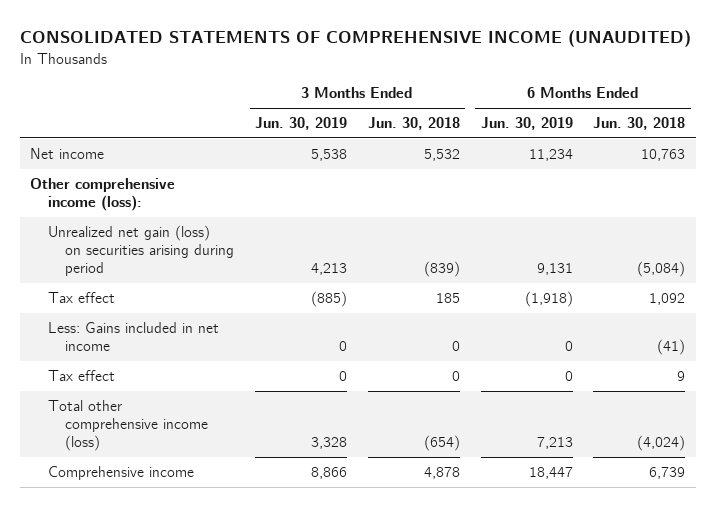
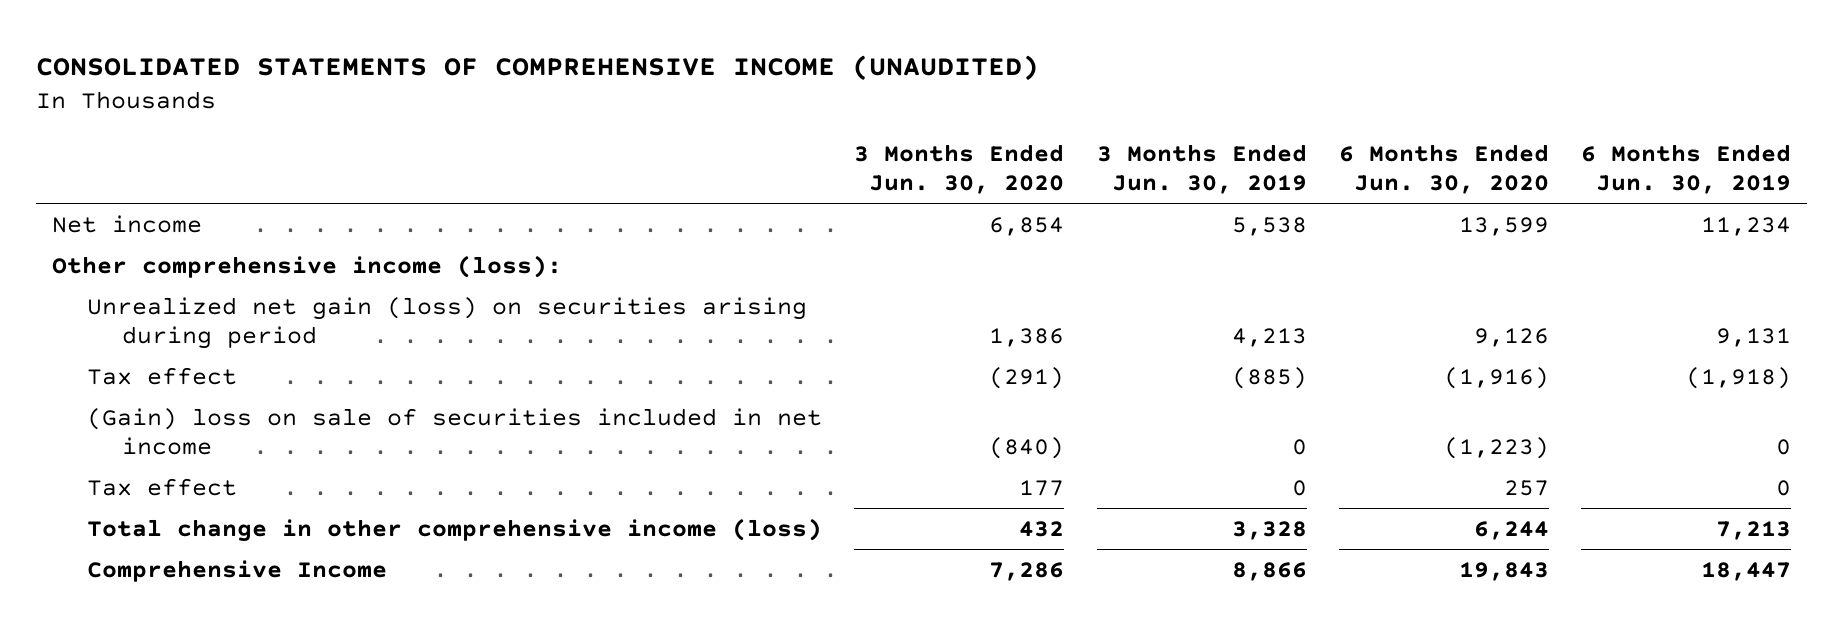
- | 3 Months Ended Jun. 30, 2019 | 3 Months Ended Jun. 30, 2018 | 6 Months Ended Jun. 30, 2019 | 6 Months Ended Jun. 30, 2018
+ | 3 Months Ended Jun. 30, 2020 | 3 Months Ended Jun. 30, 2019 | 6 Months Ended Jun. 30, 2020 | 6 Months Ended Jun. 30, 2019
- Less: Gains included in net income | 0 | 0 | 0 | (41)
+ (Gain) loss on sale of securities included in net income | (840) | 0 | (1,223) | 0
- Total other comprehensive income (loss) | 3,328 | (654) | 7,213 | (4,024)
- Comprehensive income | 8,866 | 4,878 | 18,447 | 6,739
+ Total change in other comprehensive income (loss) | 432 | 3,328 | 6,244 | 7,213
+ Comprehensive Income | 7,286 | 8,866 | 19,843 | 18,447

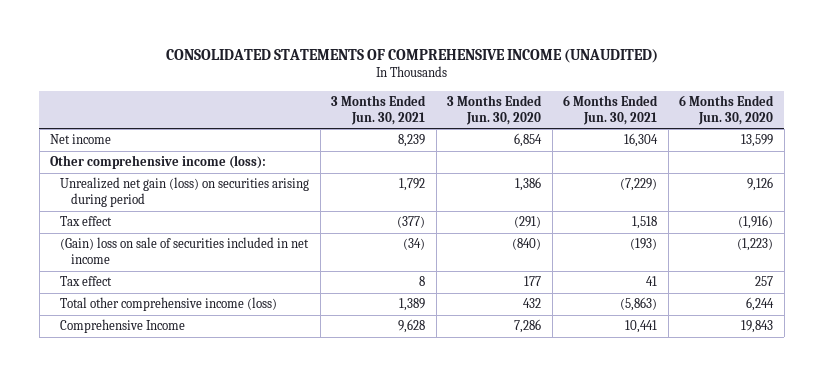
- | 3 Months Ended Jun. 30, 2020 | 3 Months Ended Jun. 30, 2019 | 6 Months Ended Jun. 30, 2020 | 6 Months Ended Jun. 30, 2019
+ | 3 Months Ended Jun. 30, 2021 | 3 Months Ended Jun. 30, 2020 | 6 Months Ended Jun. 30, 2021 | 6 Months Ended Jun. 30, 2020
- Total change in other comprehensive income (loss) | 432 | 3,328 | 6,244 | 7,213
+ Total other comprehensive income (loss) | 1,389 | 432 | (5,863) | 6,244

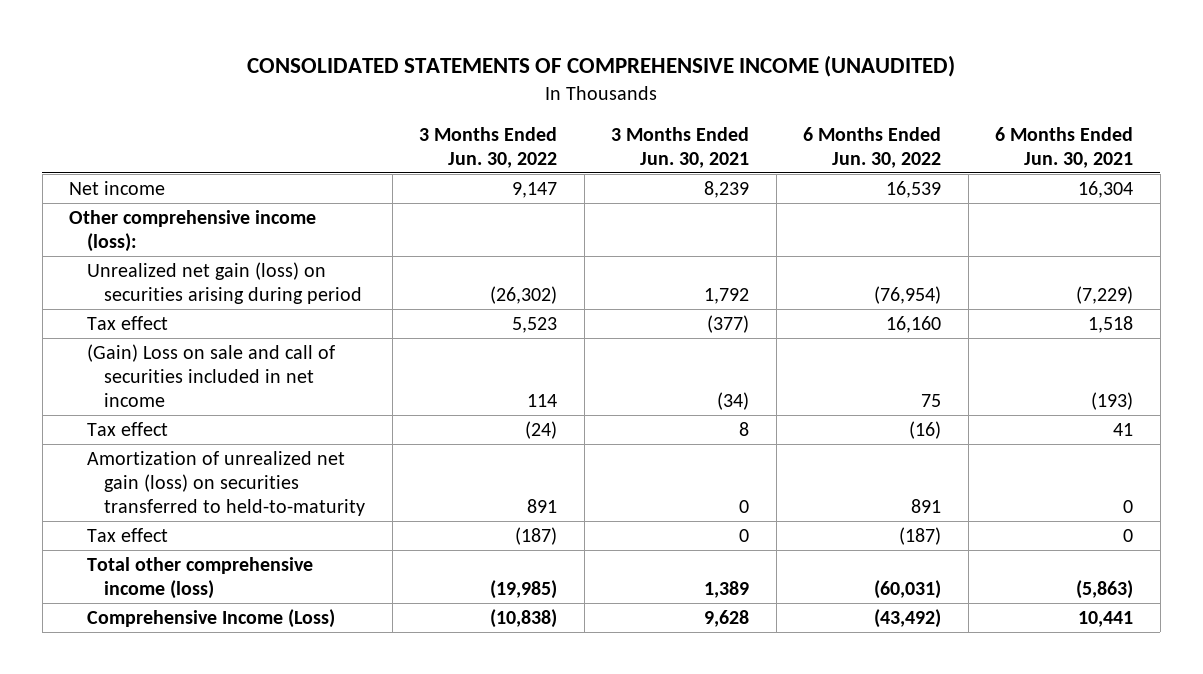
- | 3 Months Ended Jun. 30, 2021 | 3 Months Ended Jun. 30, 2020 | 6 Months Ended Jun. 30, 2021 | 6 Months Ended Jun. 30, 2020
+ | 3 Months Ended Jun. 30, 2022 | 3 Months Ended Jun. 30, 2021 | 6 Months Ended Jun. 30, 2022 | 6 Months Ended Jun. 30, 2021
- (Gain) loss on sale of securities included in net income | (34) | (840) | (193) | (1,223)
+ (Gain) Loss on sale and call of securities included in net income | 114 | (34) | 75 | (193)
+ Amortization of unrealized net gain (loss) on securities transferred to held-to-maturity | 891 | 0 | 891 | 0
+ Tax effect | (187) | 0 | (187) | 0
- Comprehensive Income | 9,628 | 7,286 | 10,441 | 19,843
+ Comprehensive Income (Loss) | (10,838) | 9,628 | (43,492) | 10,441

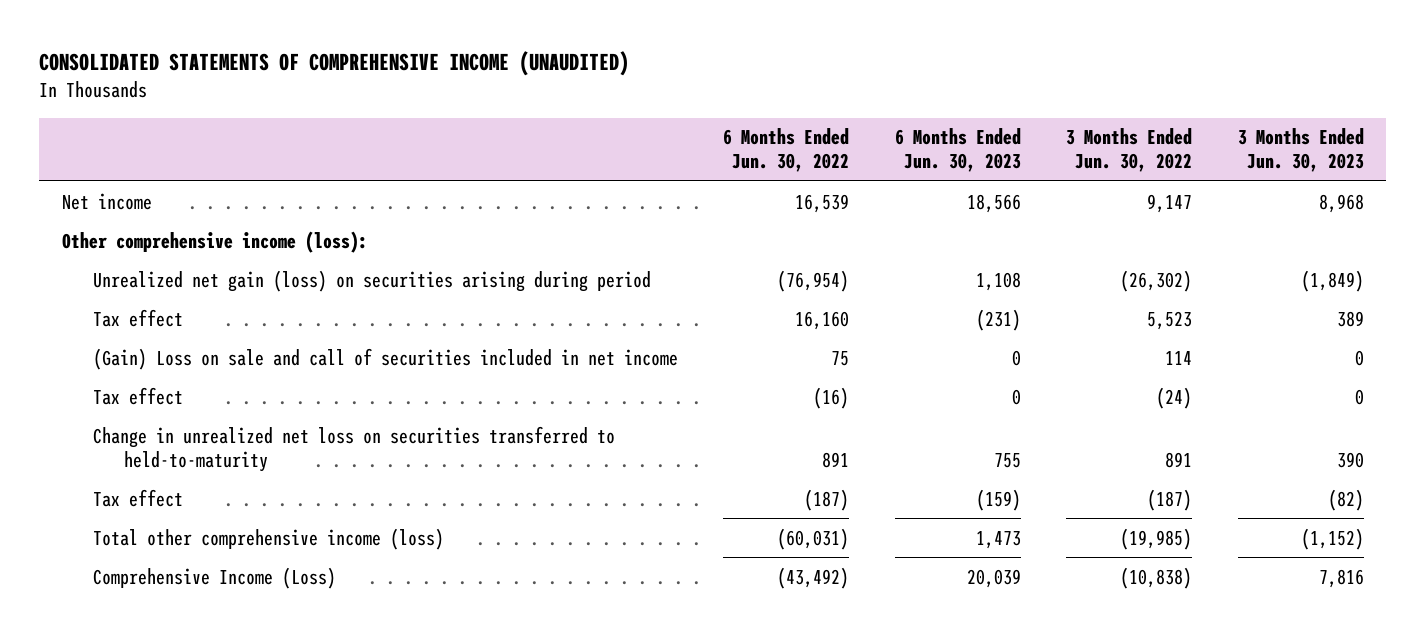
- | 3 Months Ended Jun. 30, 2022 | 3 Months Ended Jun. 30, 2021 | 6 Months Ended Jun. 30, 2022 | 6 Months Ended Jun. 30, 2021
+ | 6 Months Ended Jun. 30, 2022 | 6 Months Ended Jun. 30, 2023 | 3 Months Ended Jun. 30, 2022 | 3 Months Ended Jun. 30, 2023
- Amortization of unrealized net gain (loss) on securities transferred to held-to-maturity | 891 | 0 | 891 | 0
+ Change in unrealized net loss on securities transferred to held-to-maturity | 891 | 755 | 891 | 390

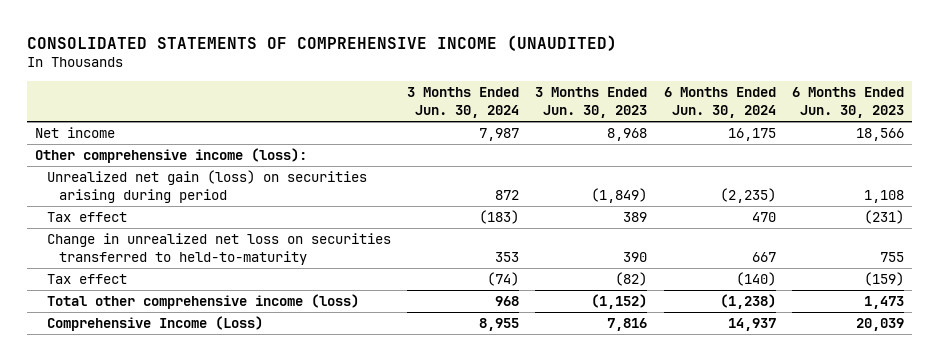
- | 6 Months Ended Jun. 30, 2022 | 6 Months Ended Jun. 30, 2023 | 3 Months Ended Jun. 30, 2022 | 3 Months Ended Jun. 30, 2023
+ | 3 Months Ended Jun. 30, 2024 | 3 Months Ended Jun. 30, 2023 | 6 Months Ended Jun. 30, 2024 | 6 Months Ended Jun. 30, 2023
- (Gain) Loss on sale and call of securities included in net income | 75 | 0 | 114 | 0
- Tax effect | (16) | 0 | (24) | 0

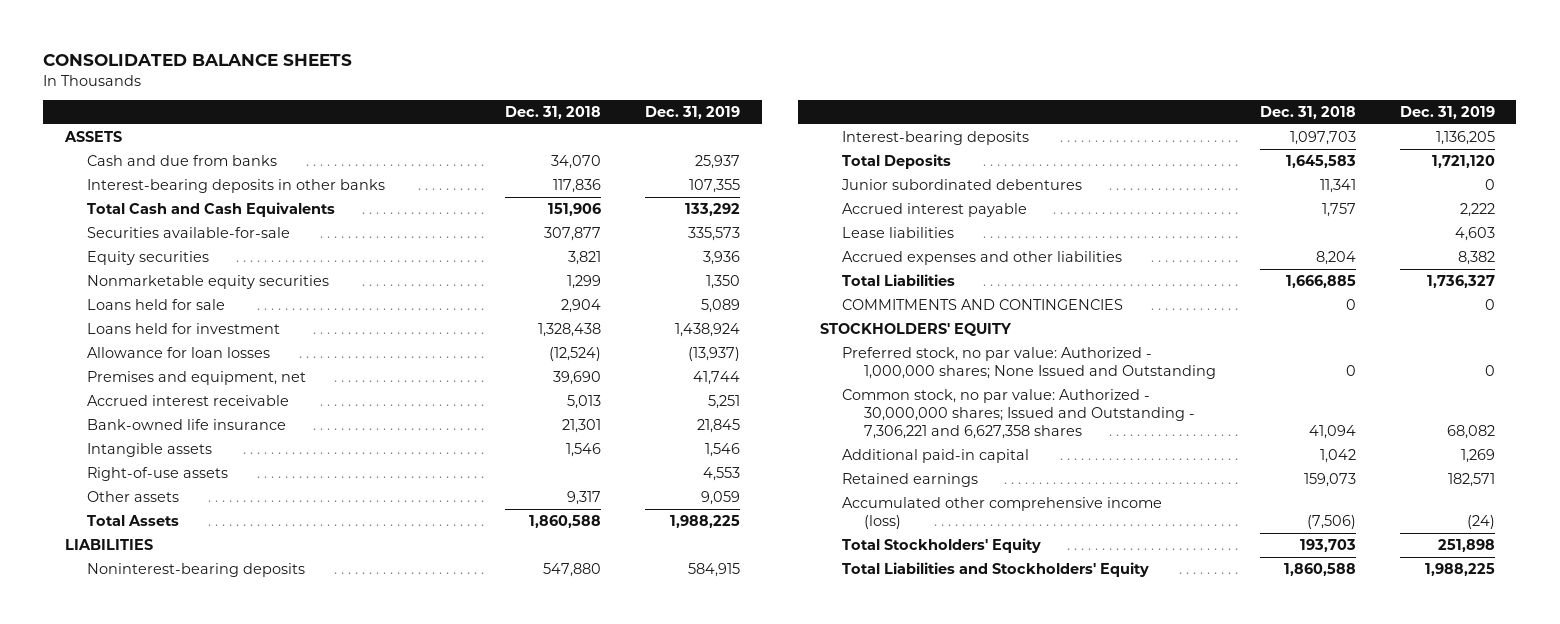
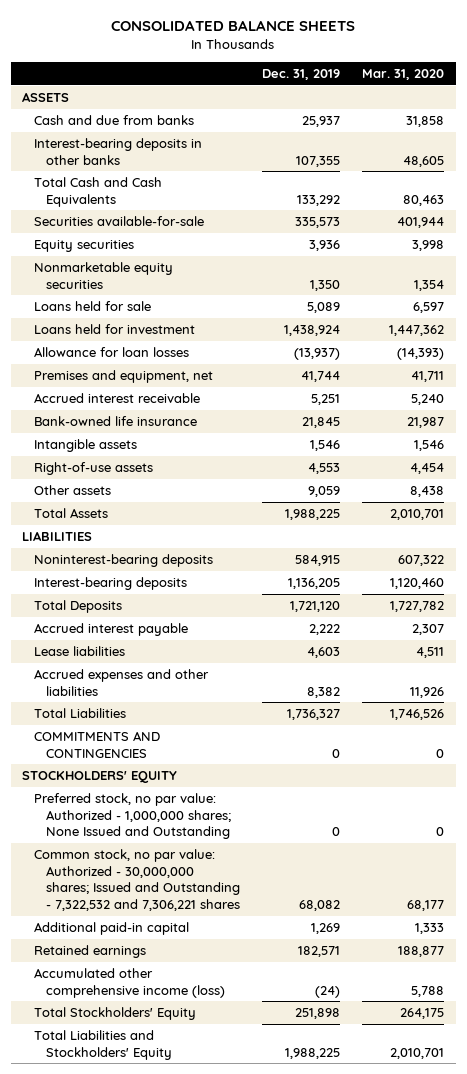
- | Dec. 31, 2018 | Dec. 31, 2019
+ | Dec. 31, 2019 | Mar. 31, 2020
- Junior subordinated debentures | 11,341 | 0
- Common stock, no par value: Authorized - 30,000,000 shares; Issued and Outstanding - 7,306,221 and 6,627,358 shares | 41,094 | 68,082
+ Common stock, no par value: Authorized - 30,000,000 shares; Issued and Outstanding - 7,322,532 and 7,306,221 shares | 68,082 | 68,177

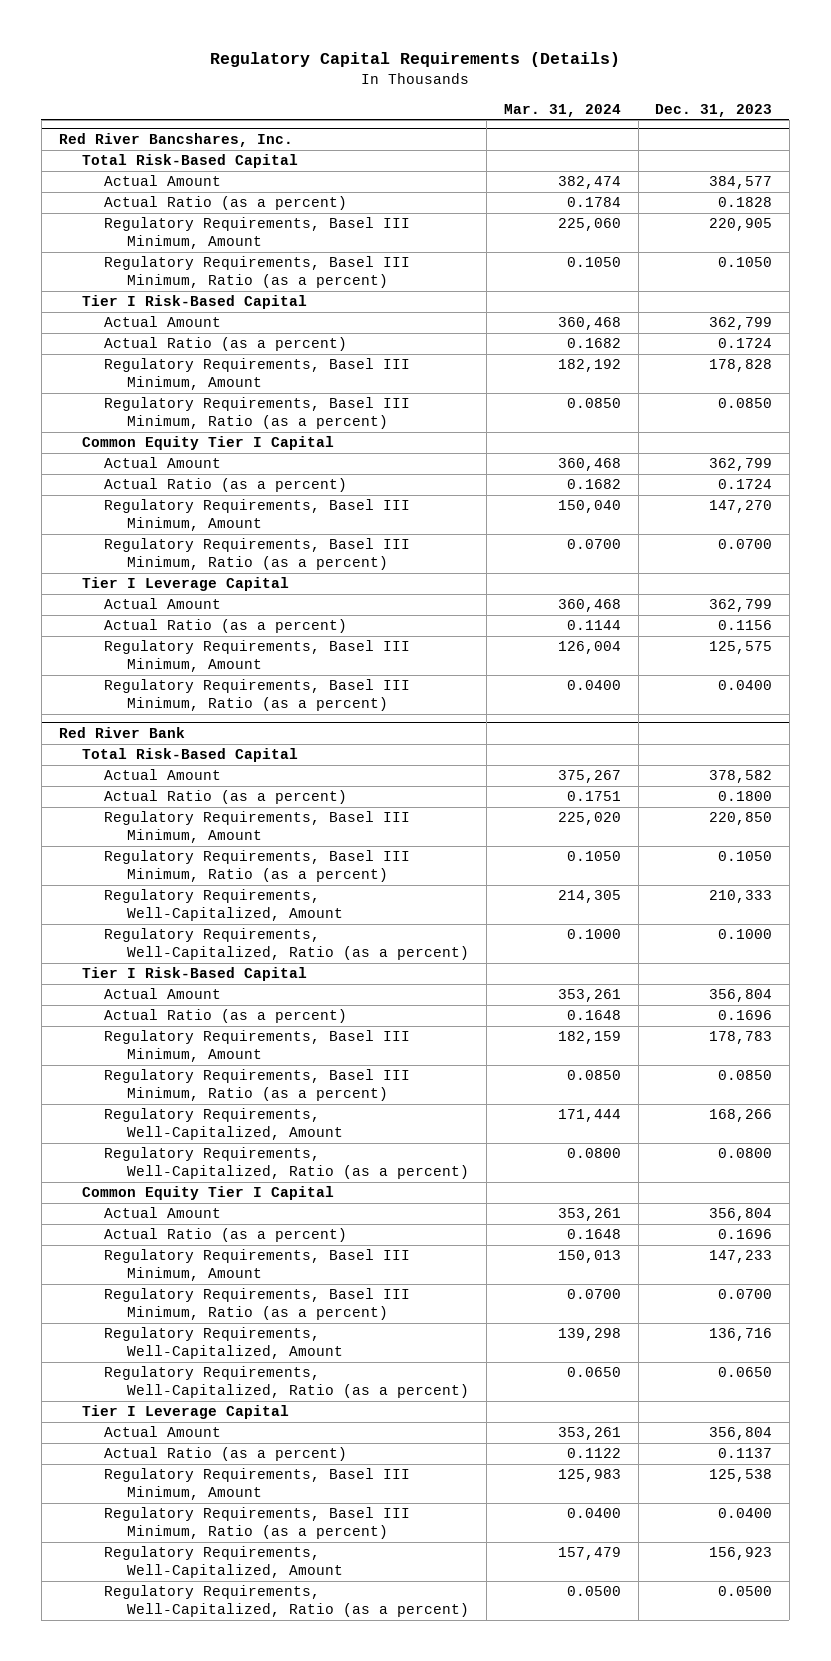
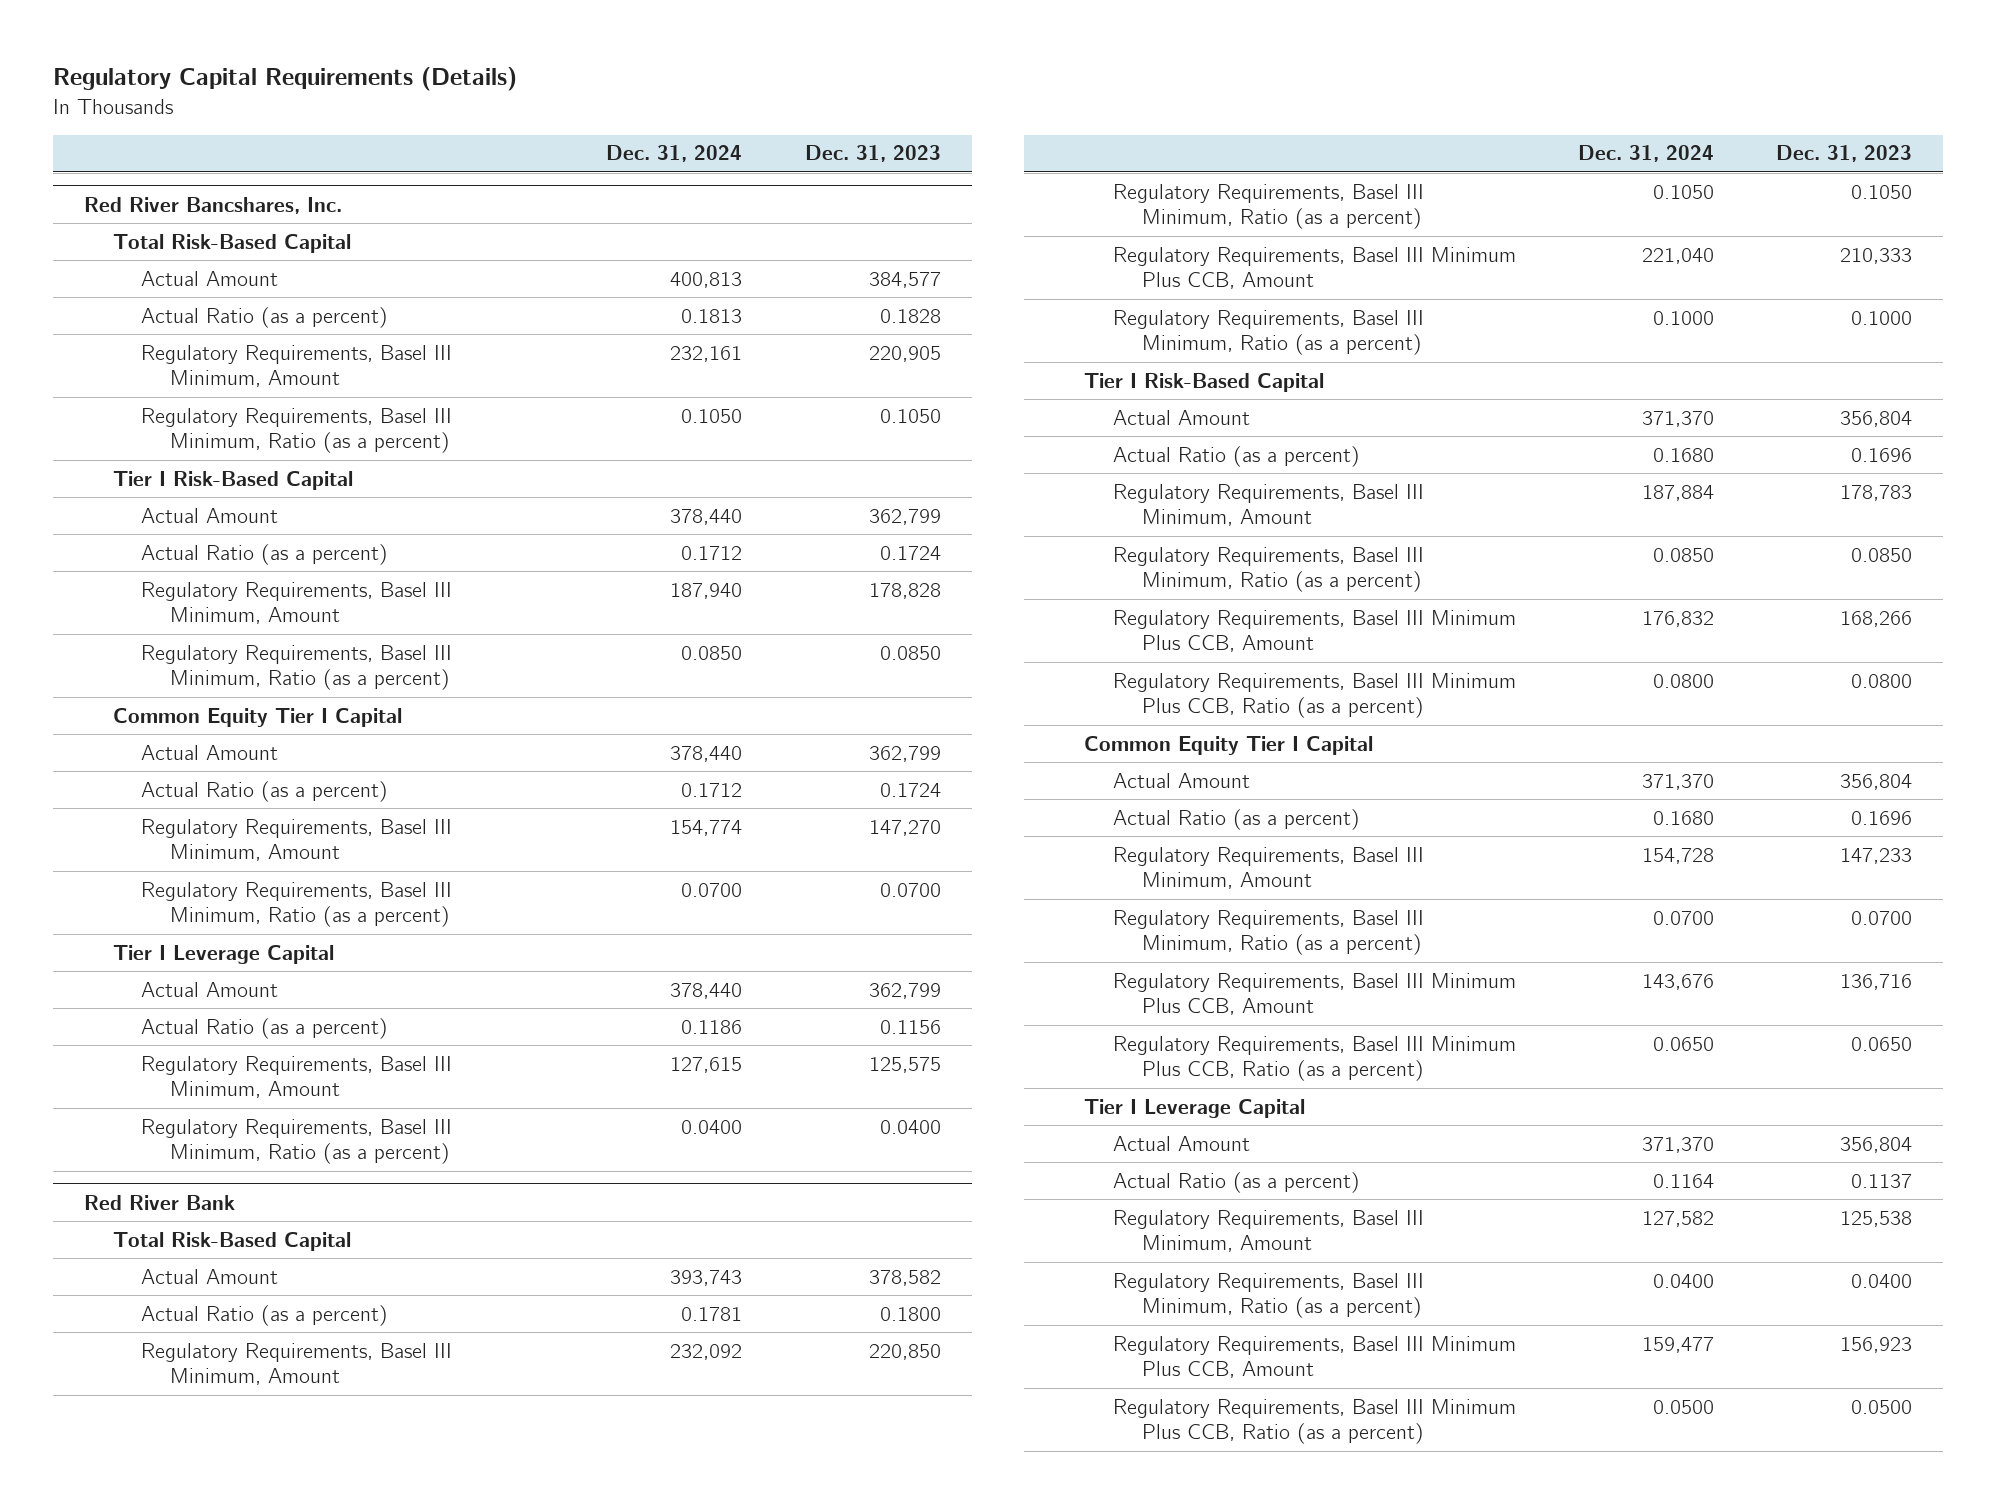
- | Mar. 31, 2024 | Dec. 31, 2023
+ | Dec. 31, 2024 | Dec. 31, 2023
@ Red River Bank
- Regulatory Requirements, Well-Capitalized, Amount | 214,305 | 210,333
- Regulatory Requirements, Well-Capitalized, Ratio (as a percent) | 0.1000 | 0.1000
+ Regulatory Requirements, Basel III Minimum Plus CCB, Amount | 221,040 | 210,333
+ Regulatory Requirements, Basel III Minimum, Ratio (as a percent) | 0.1000 | 0.1000
- Regulatory Requirements, Well-Capitalized, Amount | 171,444 | 168,266
- Regulatory Requirements, Well-Capitalized, Ratio (as a percent) | 0.0800 | 0.0800
+ Regulatory Requirements, Basel III Minimum Plus CCB, Amount | 176,832 | 168,266
+ Regulatory Requirements, Basel III Minimum Plus CCB, Ratio (as a percent) | 0.0800 | 0.0800
- Regulatory Requirements, Well-Capitalized, Amount | 139,298 | 136,716
- Regulatory Requirements, Well-Capitalized, Ratio (as a percent) | 0.0650 | 0.0650
+ Regulatory Requirements, Basel III Minimum Plus CCB, Amount | 143,676 | 136,716
+ Regulatory Requirements, Basel III Minimum Plus CCB, Ratio (as a percent) | 0.0650 | 0.0650
- Regulatory Requirements, Well-Capitalized, Amount | 157,479 | 156,923
- Regulatory Requirements, Well-Capitalized, Ratio (as a percent) | 0.0500 | 0.0500
+ Regulatory Requirements, Basel III Minimum Plus CCB, Amount | 159,477 | 156,923
+ Regulatory Requirements, Basel III Minimum Plus CCB, Ratio (as a percent) | 0.0500 | 0.0500

